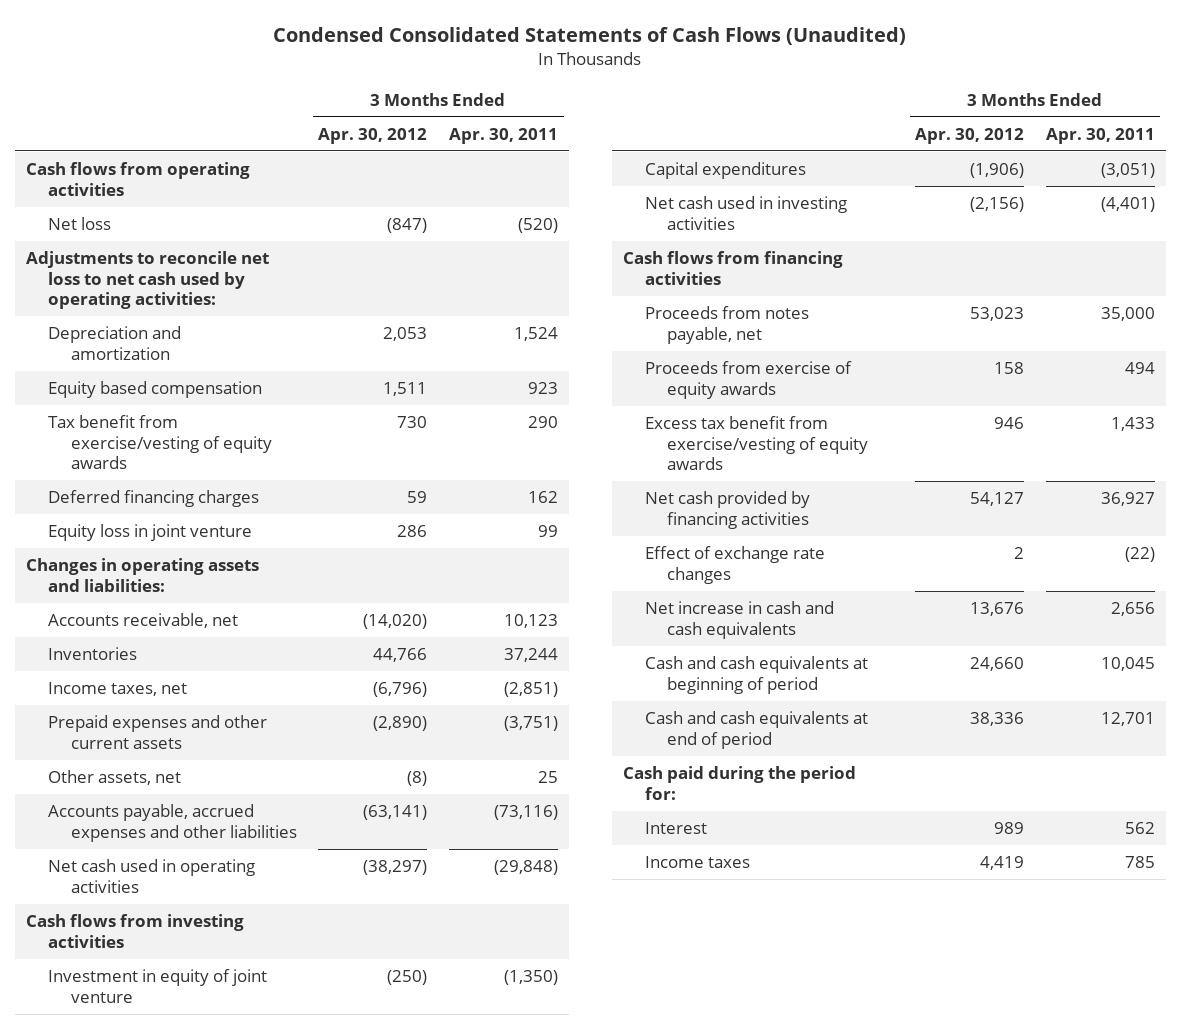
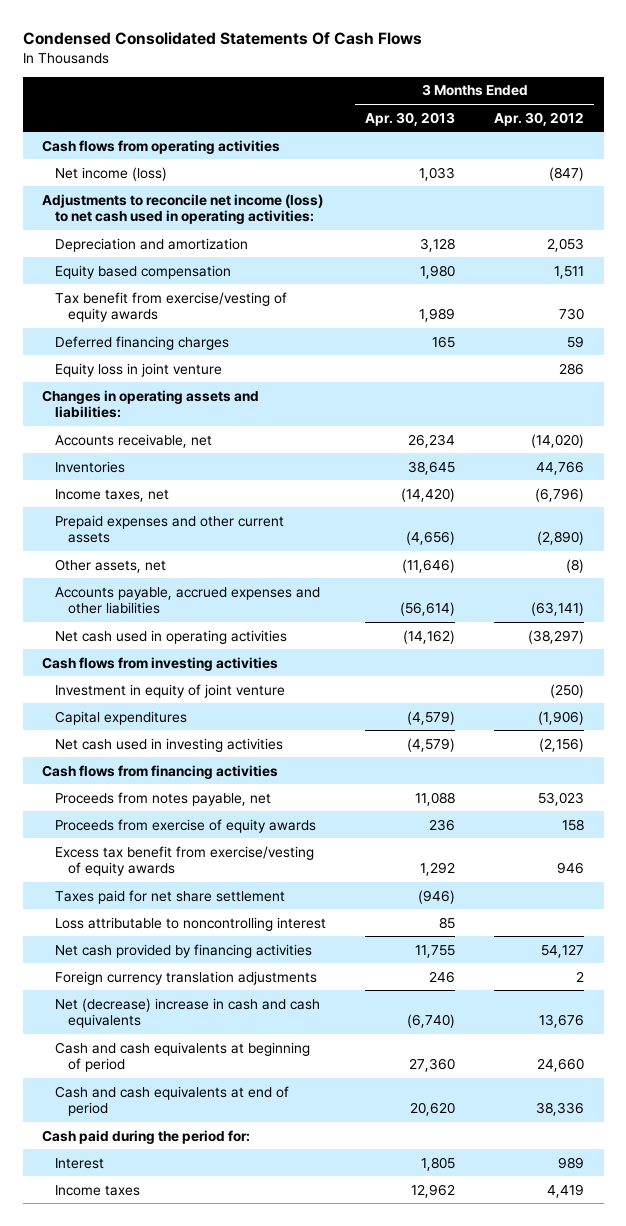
- Condensed Consolidated Statements of Cash Flows (Unaudited)
+ Condensed Consolidated Statements Of Cash Flows
- | 3 Months Ended Apr. 30, 2012 | 3 Months Ended Apr. 30, 2011
+ | 3 Months Ended Apr. 30, 2013 | 3 Months Ended Apr. 30, 2012
- Net loss | (847) | (520)
- Adjustments to reconcile net loss to net cash used by operating activities:
+ Net income (loss) | 1,033 | (847)
+ Adjustments to reconcile net income (loss) to net cash used in operating activities:
+ Taxes paid for net share settlement | (946) |
+ Loss attributable to noncontrolling interest | 85 |
- Effect of exchange rate changes | 2 | (22)
- Net increase in cash and cash equivalents | 13,676 | 2,656
+ Foreign currency translation adjustments | 246 | 2
+ Net (decrease) increase in cash and cash equivalents | (6,740) | 13,676

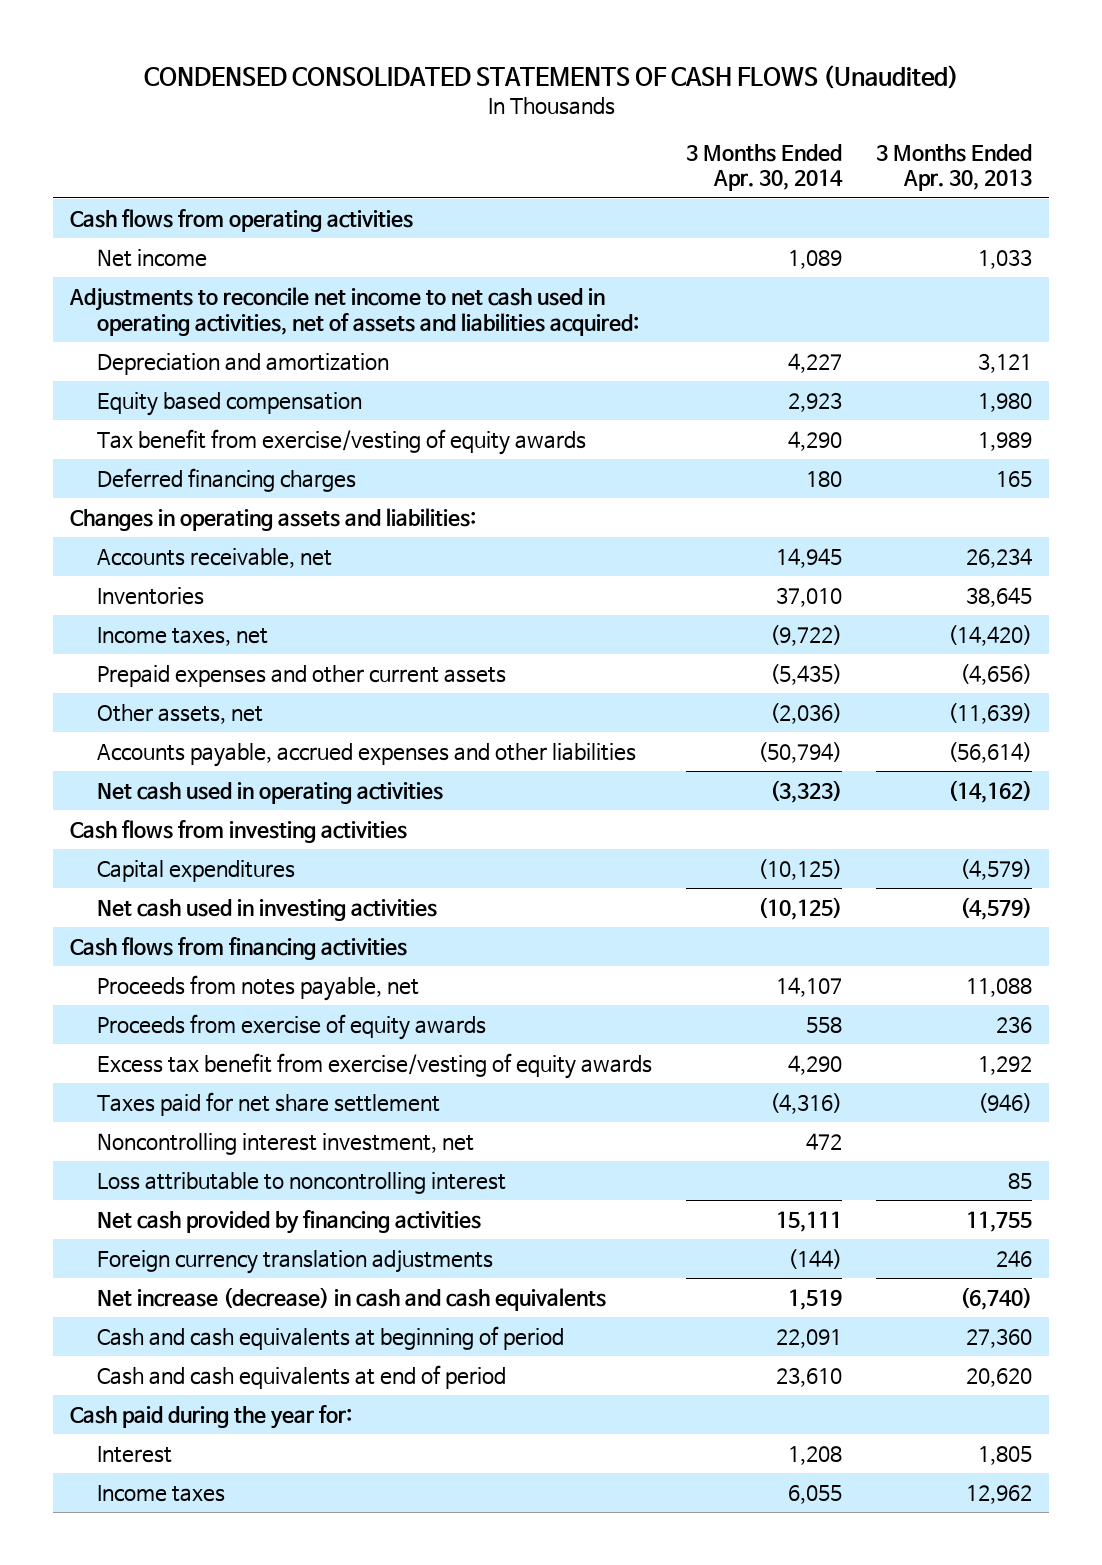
- Condensed Consolidated Statements Of Cash Flows
+ CONDENSED CONSOLIDATED STATEMENTS OF CASH FLOWS (Unaudited)
- | 3 Months Ended Apr. 30, 2013 | 3 Months Ended Apr. 30, 2012
+ | 3 Months Ended Apr. 30, 2014 | 3 Months Ended Apr. 30, 2013
- Net income (loss) | 1,033 | (847)
- Adjustments to reconcile net income (loss) to net cash used in operating activities:
- Depreciation and amortization | 3,128 | 2,053
+ Net income | 1,089 | 1,033
+ Adjustments to reconcile net income to net cash used in operating activities, net of assets and liabilities acquired:
+ Depreciation and amortization | 4,227 | 3,121
- Equity loss in joint venture | | 286
- Other assets, net | (11,646) | (8)
+ Other assets, net | (2,036) | (11,639)
- Investment in equity of joint venture | | (250)
+ Noncontrolling interest investment, net | 472 |
- Net (decrease) increase in cash and cash equivalents | (6,740) | 13,676
+ Net increase (decrease) in cash and cash equivalents | 1,519 | (6,740)
- Cash paid during the period for:
+ Cash paid during the year for:

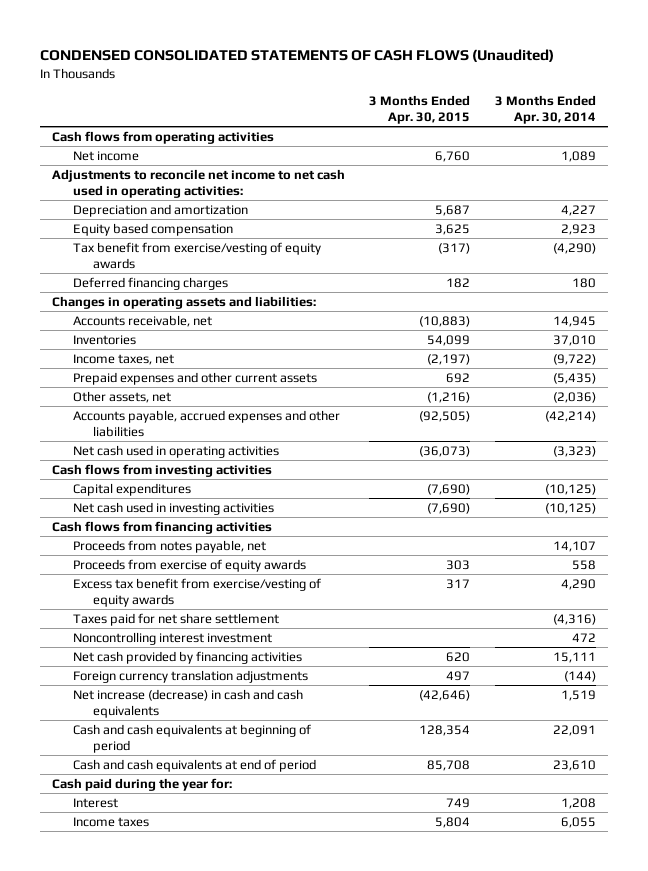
- | 3 Months Ended Apr. 30, 2014 | 3 Months Ended Apr. 30, 2013
+ | 3 Months Ended Apr. 30, 2015 | 3 Months Ended Apr. 30, 2014
- Adjustments to reconcile net income to net cash used in operating activities, net of assets and liabilities acquired:
+ Adjustments to reconcile net income to net cash used in operating activities:
- Tax benefit from exercise/vesting of equity awards | 4,290 | 1,989
+ Tax benefit from exercise/vesting of equity awards | (317) | (4,290)
- Accounts payable, accrued expenses and other liabilities | (50,794) | (56,614)
+ Accounts payable, accrued expenses and other liabilities | (92,505) | (42,214)
- Noncontrolling interest investment, net | 472 |
- Loss attributable to noncontrolling interest | | 85
+ Noncontrolling interest investment | | 472

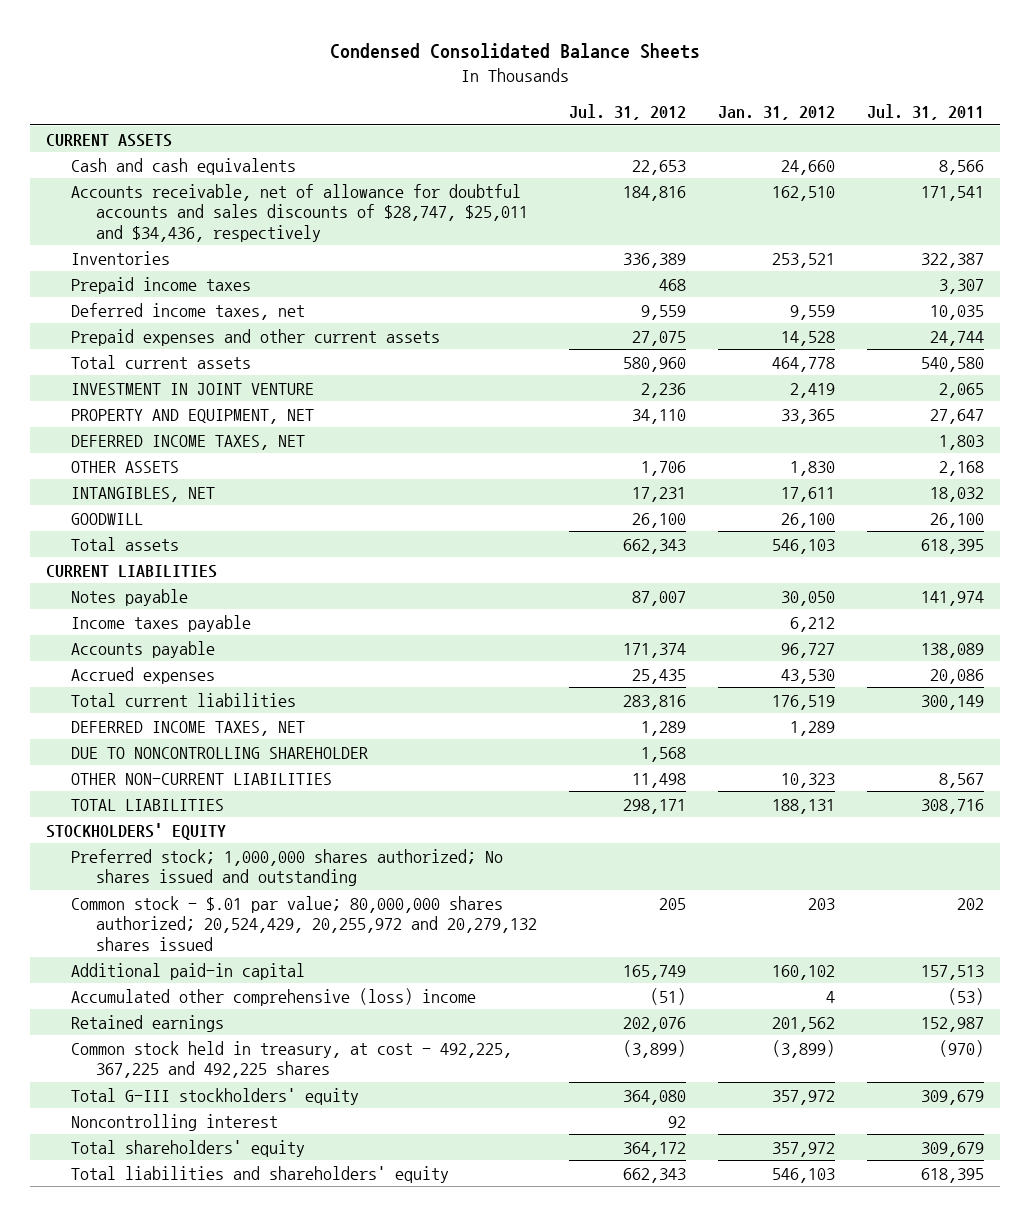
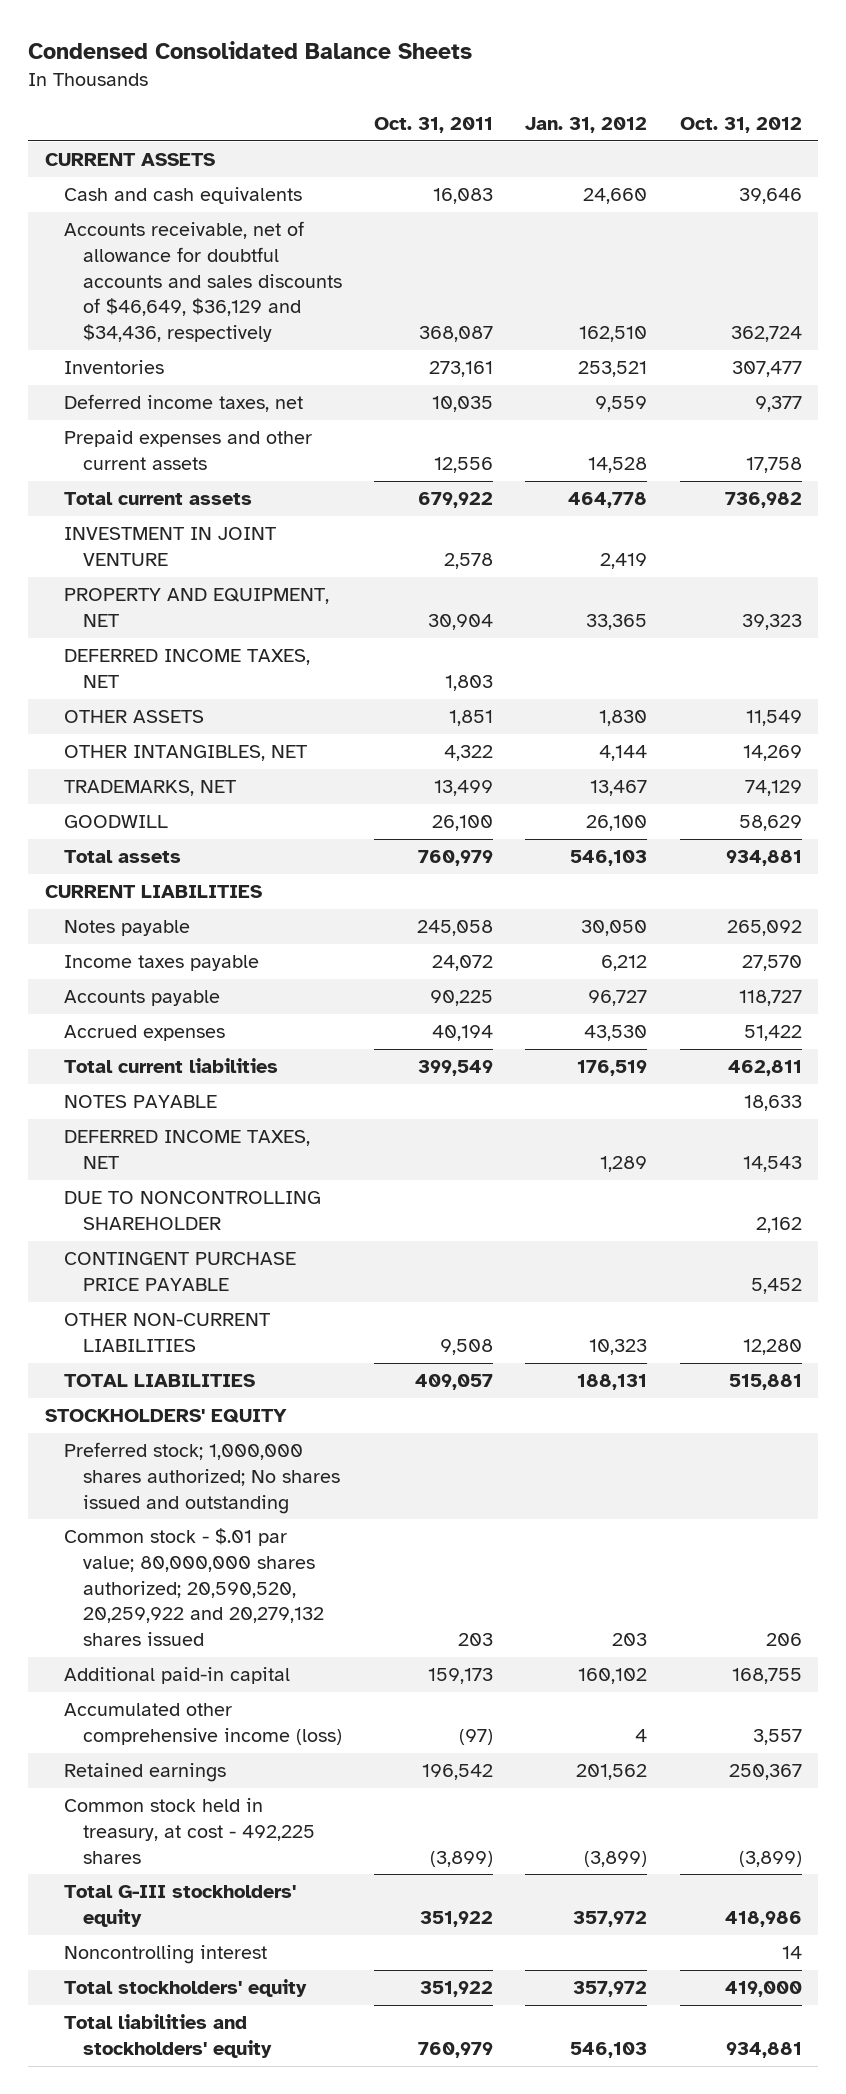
- | Jul. 31, 2012 | Jan. 31, 2012 | Jul. 31, 2011
+ | Oct. 31, 2011 | Jan. 31, 2012 | Oct. 31, 2012
- Accounts receivable, net of allowance for doubtful accounts and sales discounts of $28,747, $25,011 and $34,436, respectively | 184,816 | 162,510 | 171,541
+ Accounts receivable, net of allowance for doubtful accounts and sales discounts of $46,649, $36,129 and $34,436, respectively | 368,087 | 162,510 | 362,724
- Prepaid income taxes | 468 | | 3,307
- INTANGIBLES, NET | 17,231 | 17,611 | 18,032
+ OTHER INTANGIBLES, NET | 4,322 | 4,144 | 14,269
+ TRADEMARKS, NET | 13,499 | 13,467 | 74,129
+ NOTES PAYABLE | | | 18,633
+ CONTINGENT PURCHASE PRICE PAYABLE | | | 5,452
- Common stock - $.01 par value; 80,000,000 shares authorized; 20,524,429, 20,255,972 and 20,279,132 shares issued | 205 | 203 | 202
+ Common stock - $.01 par value; 80,000,000 shares authorized; 20,590,520, 20,259,922 and 20,279,132 shares issued | 203 | 203 | 206
- Accumulated other comprehensive (loss) income | (51) | 4 | (53)
+ Accumulated other comprehensive income (loss) | (97) | 4 | 3,557
- Common stock held in treasury, at cost - 492,225, 367,225 and 492,225 shares | (3,899) | (3,899) | (970)
+ Common stock held in treasury, at cost - 492,225 shares | (3,899) | (3,899) | (3,899)
- Total shareholders' equity | 364,172 | 357,972 | 309,679
- Total liabilities and shareholders' equity | 662,343 | 546,103 | 618,395
+ Total stockholders' equity | 351,922 | 357,972 | 419,000
+ Total liabilities and stockholders' equity | 760,979 | 546,103 | 934,881

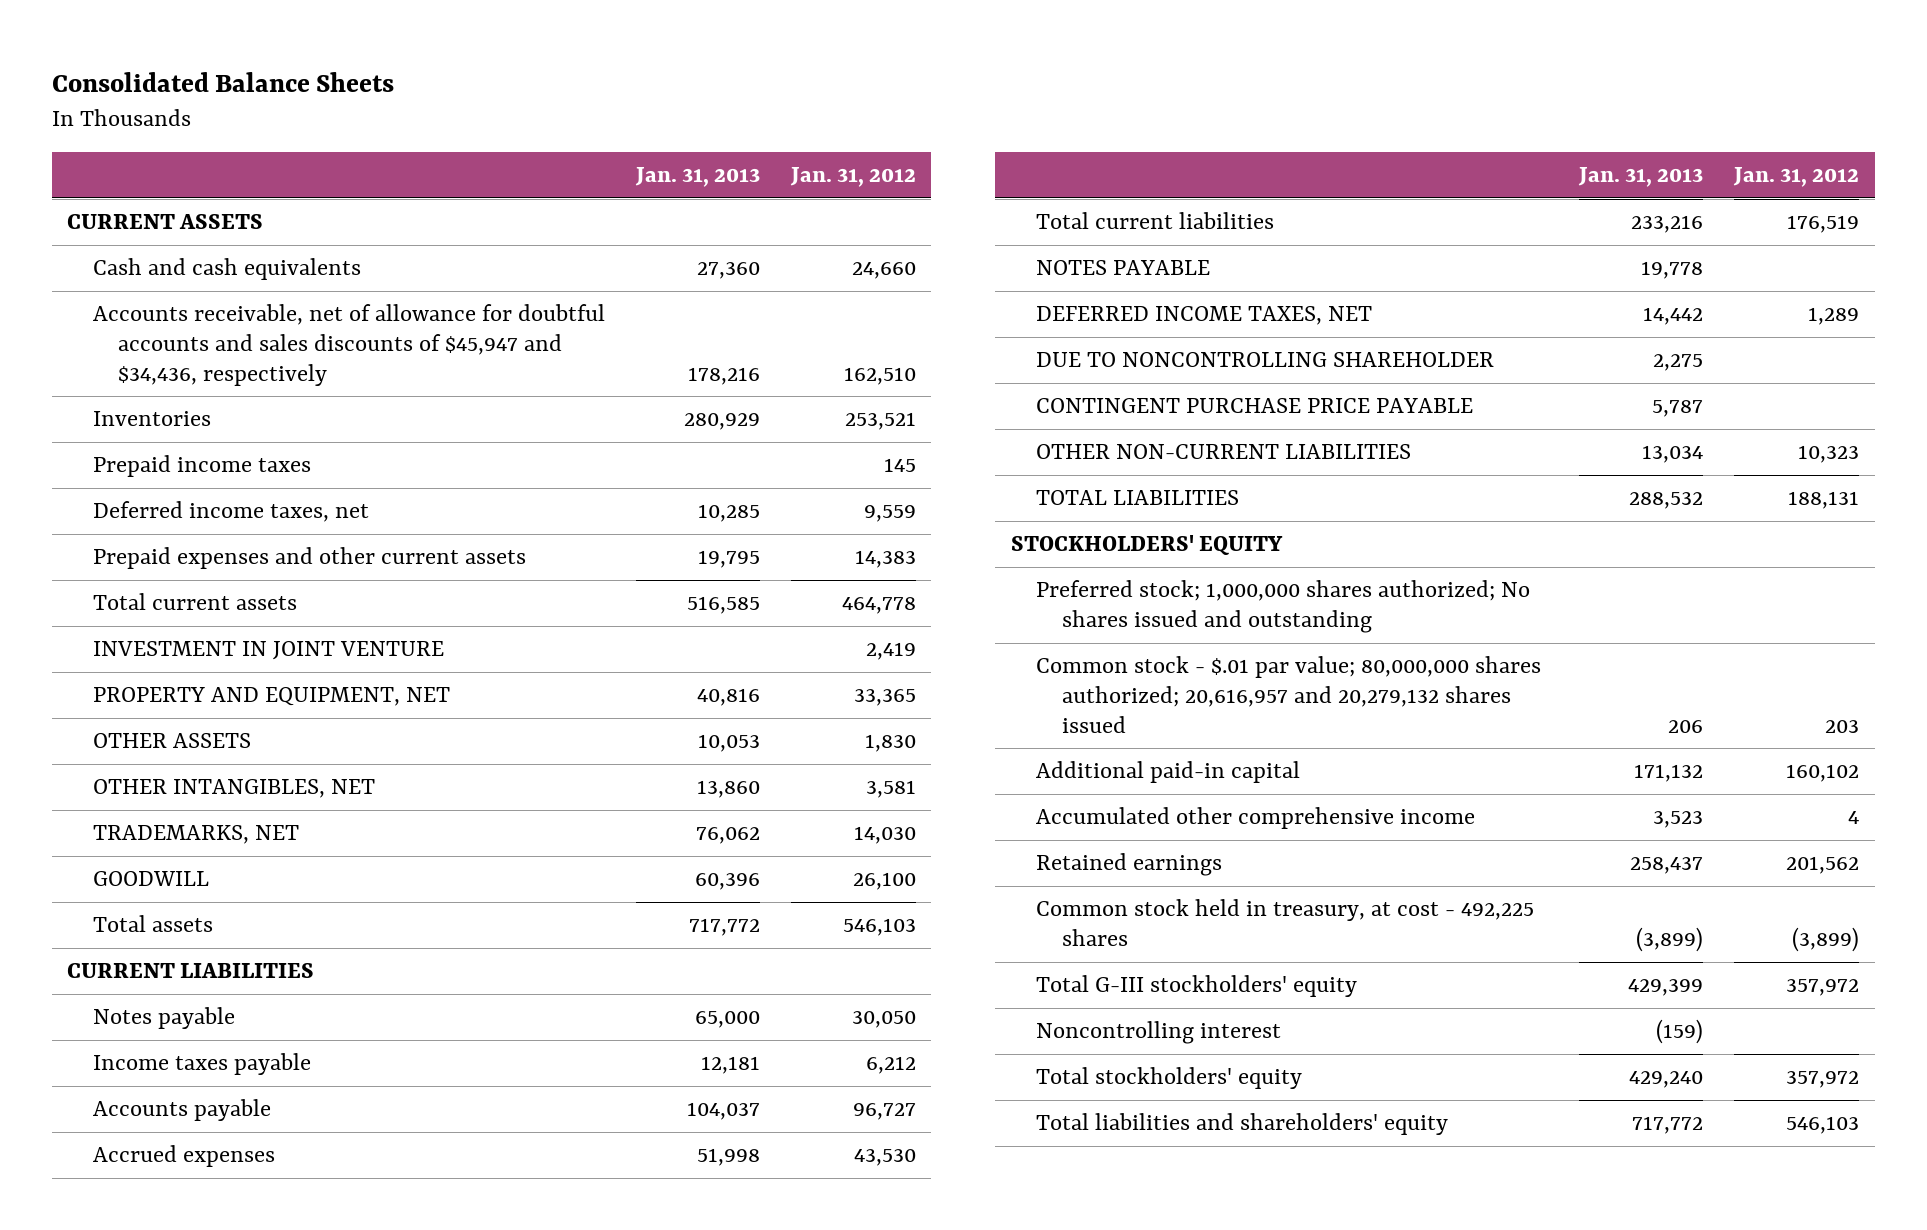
- Condensed Consolidated Balance Sheets
+ Consolidated Balance Sheets
- | Oct. 31, 2011 | Jan. 31, 2012 | Oct. 31, 2012
+ | Jan. 31, 2013 | Jan. 31, 2012
- Accounts receivable, net of allowance for doubtful accounts and sales discounts of $46,649, $36,129 and $34,436, respectively | 368,087 | 162,510 | 362,724
+ Accounts receivable, net of allowance for doubtful accounts and sales discounts of $45,947 and $34,436, respectively | 178,216 | 162,510
+ Prepaid income taxes | | 145
- Prepaid expenses and other current assets | 12,556 | 14,528 | 17,758
+ Prepaid expenses and other current assets | 19,795 | 14,383
- DEFERRED INCOME TAXES, NET | 1,803 | |
- OTHER INTANGIBLES, NET | 4,322 | 4,144 | 14,269
- TRADEMARKS, NET | 13,499 | 13,467 | 74,129
+ OTHER INTANGIBLES, NET | 13,860 | 3,581
+ TRADEMARKS, NET | 76,062 | 14,030
- Common stock - $.01 par value; 80,000,000 shares authorized; 20,590,520, 20,259,922 and 20,279,132 shares issued | 203 | 203 | 206
+ Common stock - $.01 par value; 80,000,000 shares authorized; 20,616,957 and 20,279,132 shares issued | 206 | 203
- Accumulated other comprehensive income (loss) | (97) | 4 | 3,557
+ Accumulated other comprehensive income | 3,523 | 4
- Total liabilities and stockholders' equity | 760,979 | 546,103 | 934,881
+ Total liabilities and shareholders' equity | 717,772 | 546,103

